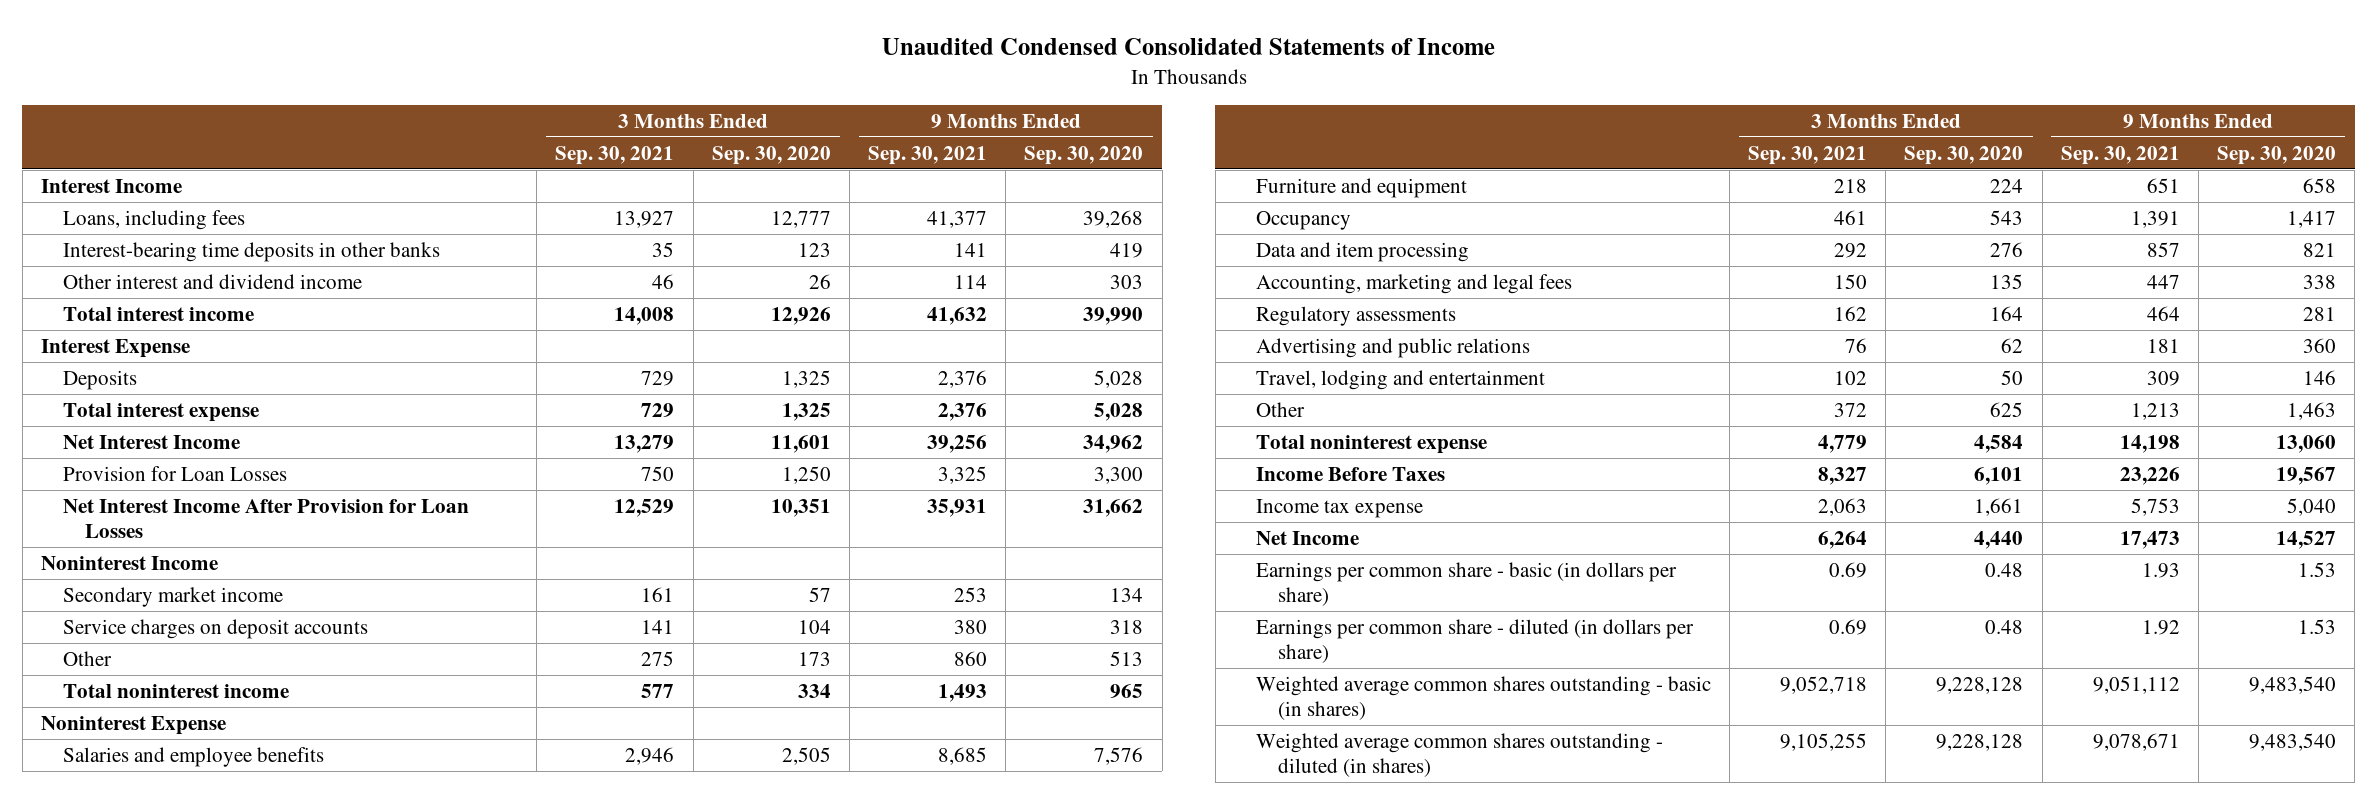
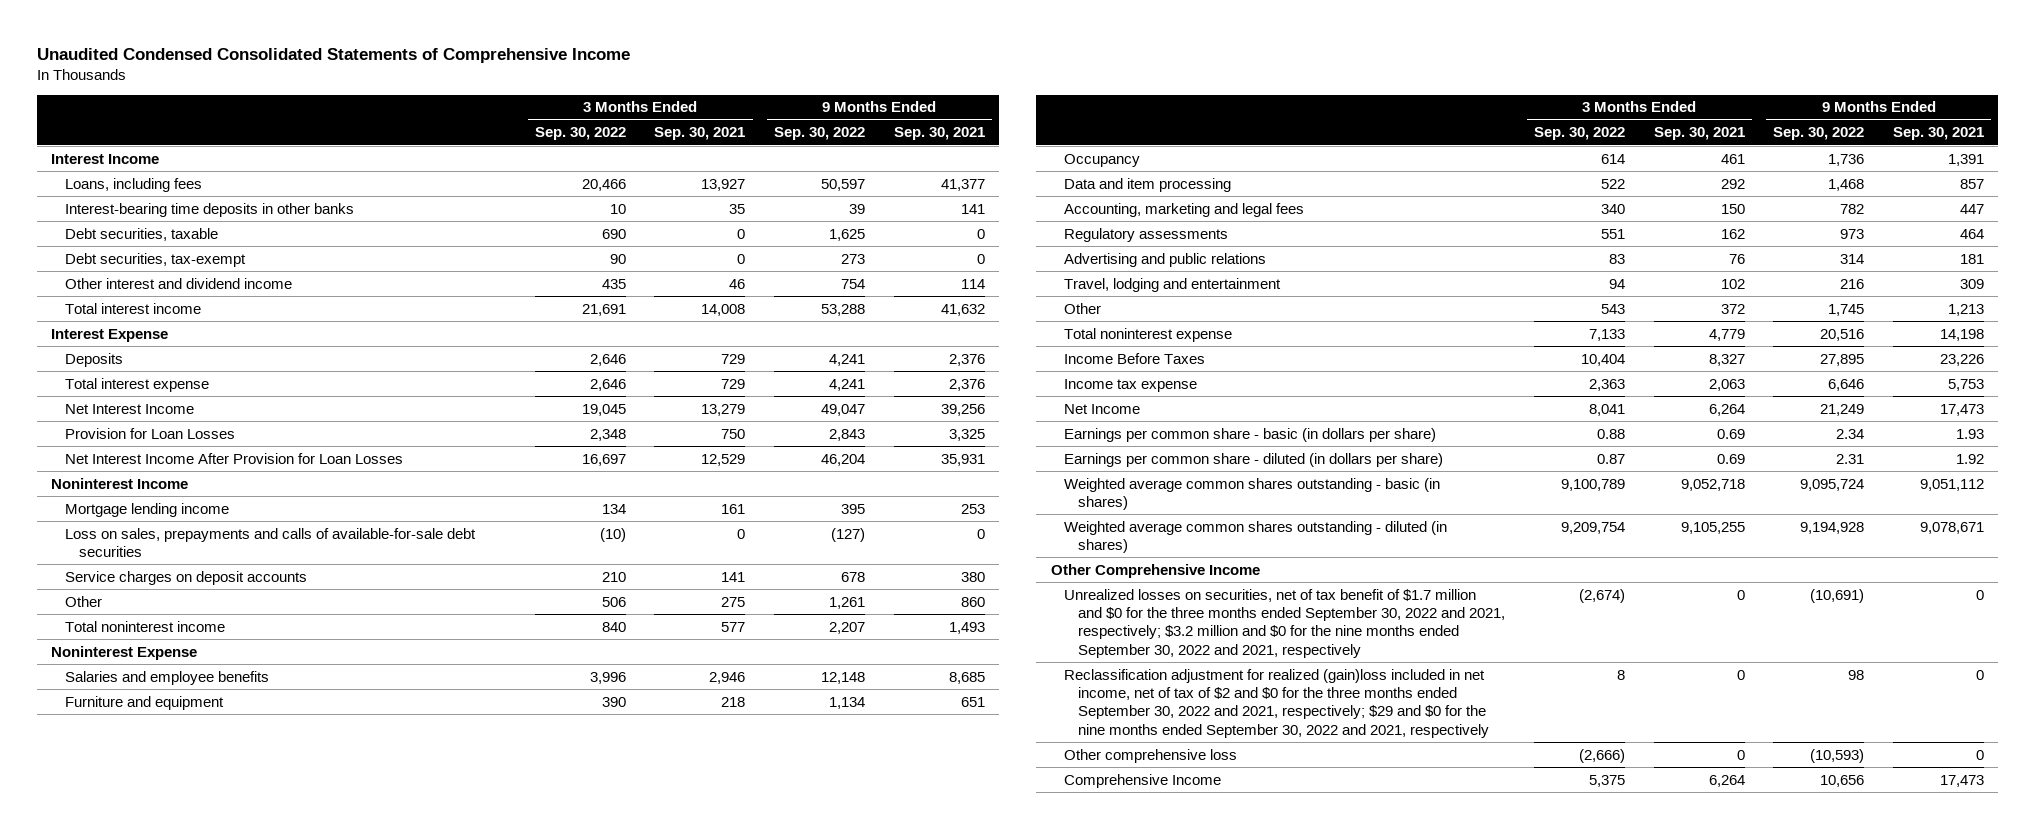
- Unaudited Condensed Consolidated Statements of Income
+ Unaudited Condensed Consolidated Statements of Comprehensive Income
- | 3 Months Ended Sep. 30, 2021 | 3 Months Ended Sep. 30, 2020 | 9 Months Ended Sep. 30, 2021 | 9 Months Ended Sep. 30, 2020
+ | 3 Months Ended Sep. 30, 2022 | 3 Months Ended Sep. 30, 2021 | 9 Months Ended Sep. 30, 2022 | 9 Months Ended Sep. 30, 2021
+ Debt securities, taxable | 690 | 0 | 1,625 | 0
+ Debt securities, tax-exempt | 90 | 0 | 273 | 0
- Secondary market income | 161 | 57 | 253 | 134
+ Mortgage lending income | 134 | 161 | 395 | 253
+ Loss on sales, prepayments and calls of available-for-sale debt securities | (10) | 0 | (127) | 0
+ Other Comprehensive Income
+ Unrealized losses on securities, net of tax benefit of $1.7 million and $0 for the three months ended September 30, 2022 and 2021, respectively; $3.2 million and $0 for the nine months ended September 30, 2022 and 2021, respectively | (2,674) | 0 | (10,691) | 0
+ Reclassification adjustment for realized (gain)loss included in net income, net of tax of $2 and $0 for the three months ended September 30, 2022 and 2021, respectively; $29 and $0 for the nine months ended September 30, 2022 and 2021, respectively | 8 | 0 | 98 | 0
+ Other comprehensive loss | (2,666) | 0 | (10,593) | 0
+ Comprehensive Income | 5,375 | 6,264 | 10,656 | 17,473

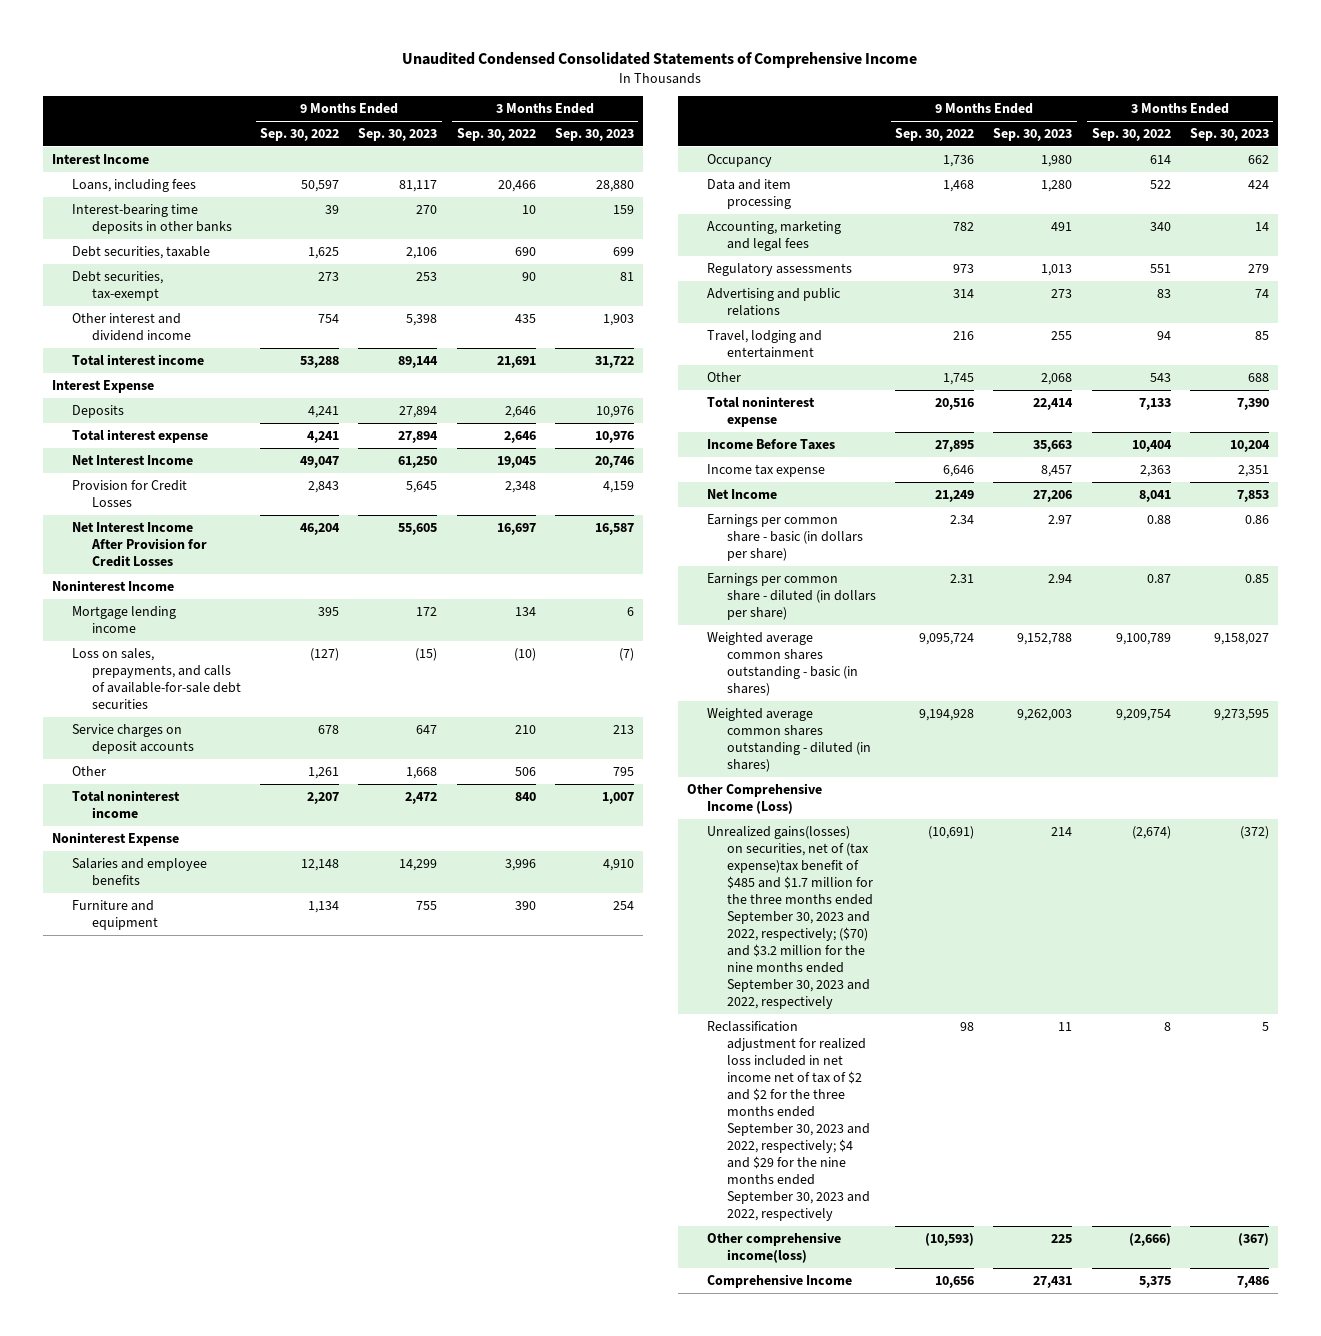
- | 3 Months Ended Sep. 30, 2022 | 3 Months Ended Sep. 30, 2021 | 9 Months Ended Sep. 30, 2022 | 9 Months Ended Sep. 30, 2021
+ | 9 Months Ended Sep. 30, 2022 | 9 Months Ended Sep. 30, 2023 | 3 Months Ended Sep. 30, 2022 | 3 Months Ended Sep. 30, 2023
- Provision for Loan Losses | 2,348 | 750 | 2,843 | 3,325
- Net Interest Income After Provision for Loan Losses | 16,697 | 12,529 | 46,204 | 35,931
+ Provision for Credit Losses | 2,843 | 5,645 | 2,348 | 4,159
+ Net Interest Income After Provision for Credit Losses | 46,204 | 55,605 | 16,697 | 16,587
- Loss on sales, prepayments and calls of available-for-sale debt securities | (10) | 0 | (127) | 0
+ Loss on sales, prepayments, and calls of available-for-sale debt securities | (127) | (15) | (10) | (7)
- Other Comprehensive Income
- Unrealized losses on securities, net of tax benefit of $1.7 million and $0 for the three months ended September 30, 2022 and 2021, respectively; $3.2 million and $0 for the nine months ended September 30, 2022 and 2021, respectively | (2,674) | 0 | (10,691) | 0
- Reclassification adjustment for realized (gain)loss included in net income, net of tax of $2 and $0 for the three months ended September 30, 2022 and 2021, respectively; $29 and $0 for the nine months ended September 30, 2022 and 2021, respectively | 8 | 0 | 98 | 0
- Other comprehensive loss | (2,666) | 0 | (10,593) | 0
+ Other Comprehensive Income (Loss)
+ Unrealized gains(losses) on securities, net of (tax expense)tax benefit of $485 and $1.7 million for the three months ended September 30, 2023 and 2022, respectively; ($70) and $3.2 million for the nine months ended September 30, 2023 and 2022, respectively | (10,691) | 214 | (2,674) | (372)
+ Reclassification adjustment for realized loss included in net income net of tax of $2 and $2 for the three months ended September 30, 2023 and 2022, respectively; $4 and $29 for the nine months ended September 30, 2023 and 2022, respectively | 98 | 11 | 8 | 5
+ Other comprehensive income(loss) | (10,593) | 225 | (2,666) | (367)

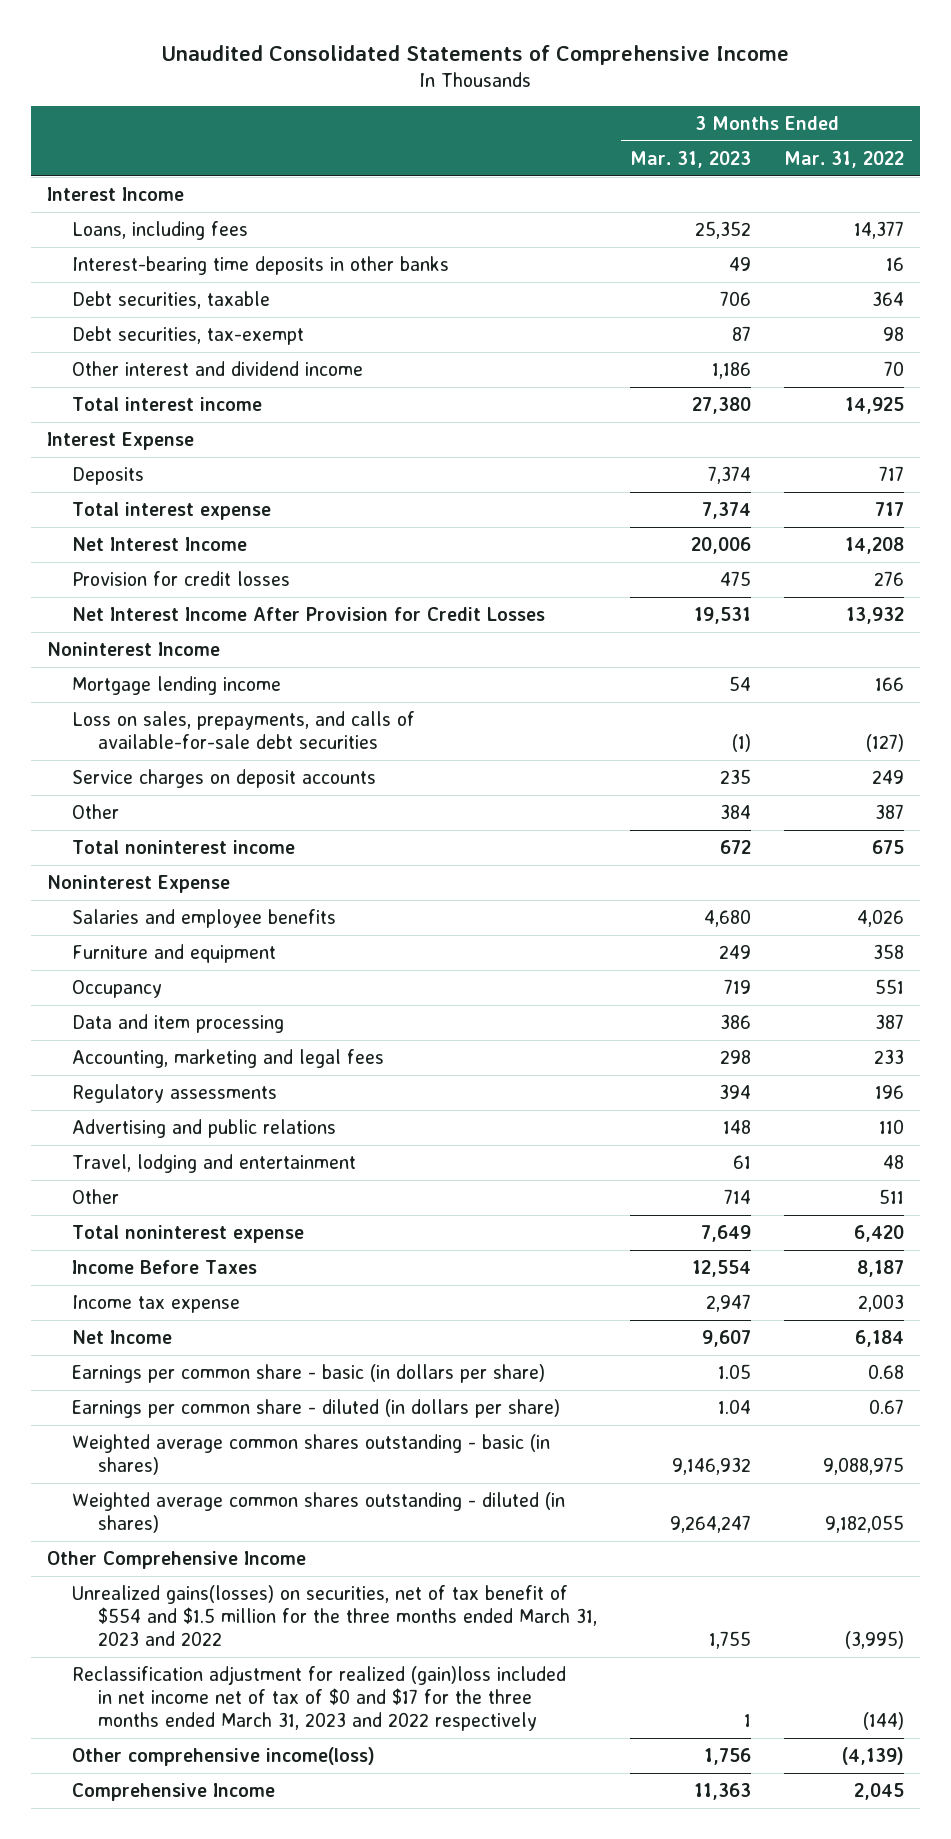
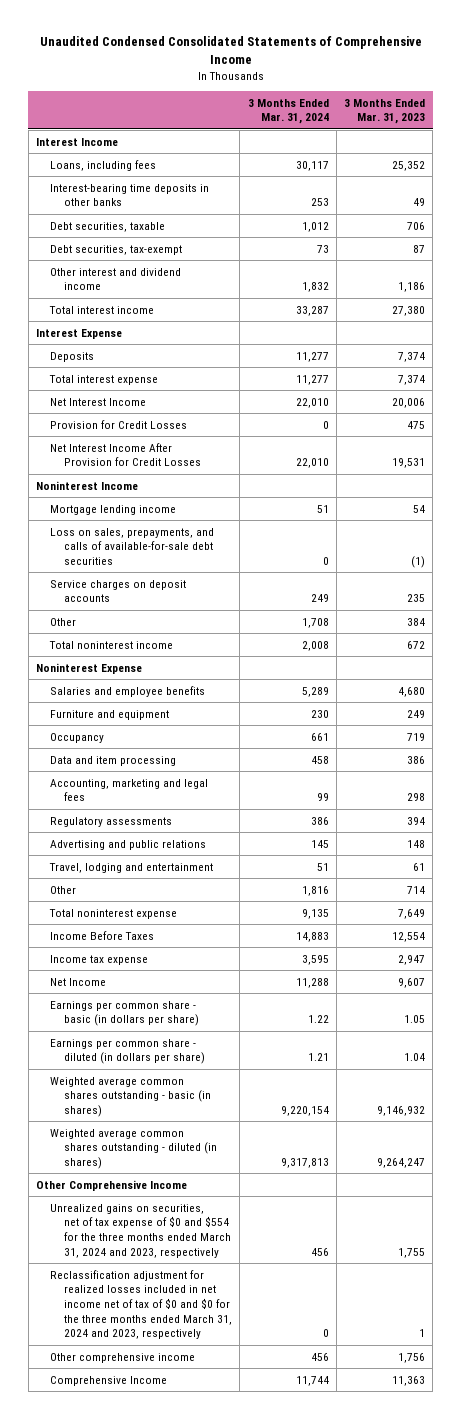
- Unaudited Consolidated Statements of Comprehensive Income
+ Unaudited Condensed Consolidated Statements of Comprehensive Income
- | 3 Months Ended Mar. 31, 2023 | 3 Months Ended Mar. 31, 2022
+ | 3 Months Ended Mar. 31, 2024 | 3 Months Ended Mar. 31, 2023
- Provision for credit losses | 475 | 276
+ Provision for Credit Losses | 0 | 475
- Unrealized gains(losses) on securities, net of tax benefit of $554 and $1.5 million for the three months ended March 31, 2023 and 2022 | 1,755 | (3,995)
- Reclassification adjustment for realized (gain)loss included in net income net of tax of $0 and $17 for the three months ended March 31, 2023 and 2022 respectively | 1 | (144)
- Other comprehensive income(loss) | 1,756 | (4,139)
+ Unrealized gains on securities, net of tax expense of $0 and $554 for the three months ended March 31, 2024 and 2023, respectively | 456 | 1,755
+ Reclassification adjustment for realized losses included in net income net of tax of $0 and $0 for the three months ended March 31, 2024 and 2023, respectively | 0 | 1
+ Other comprehensive income | 456 | 1,756

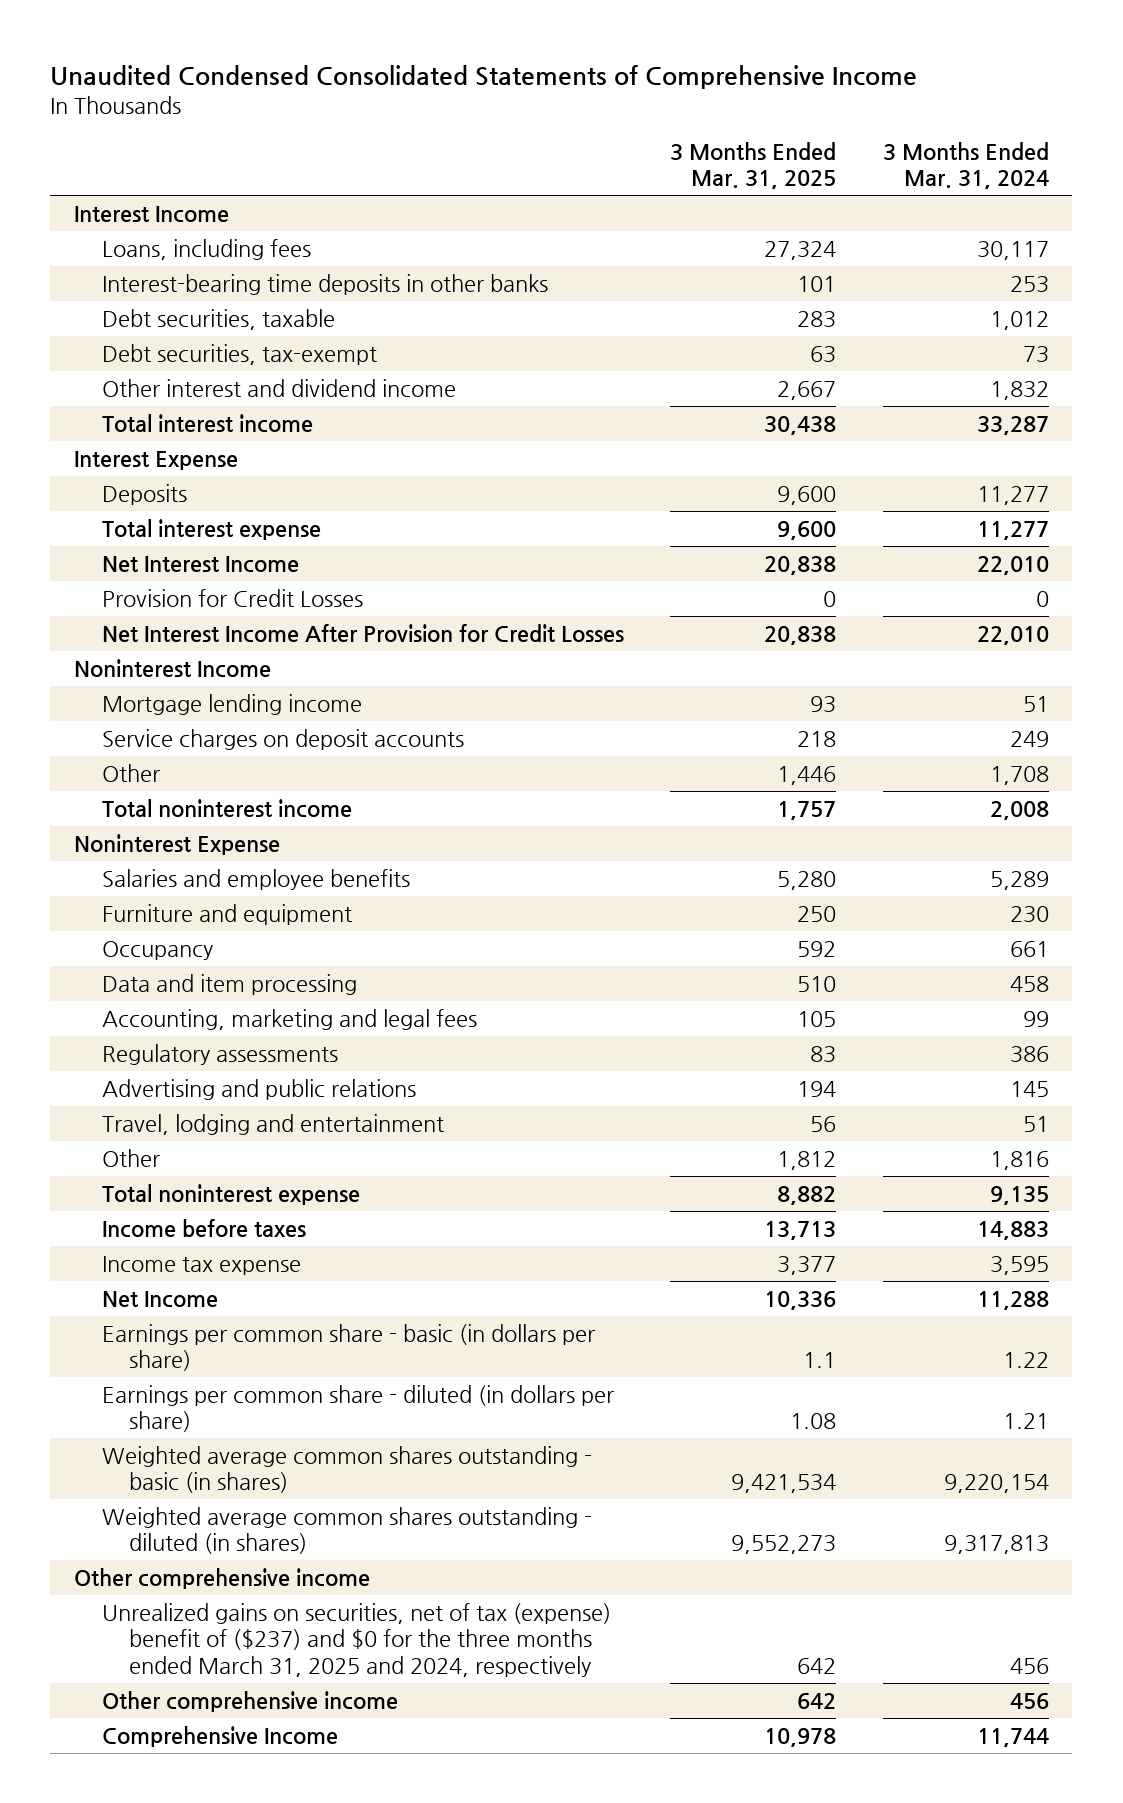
- | 3 Months Ended Mar. 31, 2024 | 3 Months Ended Mar. 31, 2023
+ | 3 Months Ended Mar. 31, 2025 | 3 Months Ended Mar. 31, 2024
- Loss on sales, prepayments, and calls of available-for-sale debt securities | 0 | (1)
- Income Before Taxes | 14,883 | 12,554
+ Income before taxes | 13,713 | 14,883
- Other Comprehensive Income
- Unrealized gains on securities, net of tax expense of $0 and $554 for the three months ended March 31, 2024 and 2023, respectively | 456 | 1,755
- Reclassification adjustment for realized losses included in net income net of tax of $0 and $0 for the three months ended March 31, 2024 and 2023, respectively | 0 | 1
+ Other comprehensive income
+ Unrealized gains on securities, net of tax (expense) benefit of ($237) and $0 for the three months ended March 31, 2025 and 2024, respectively | 642 | 456

